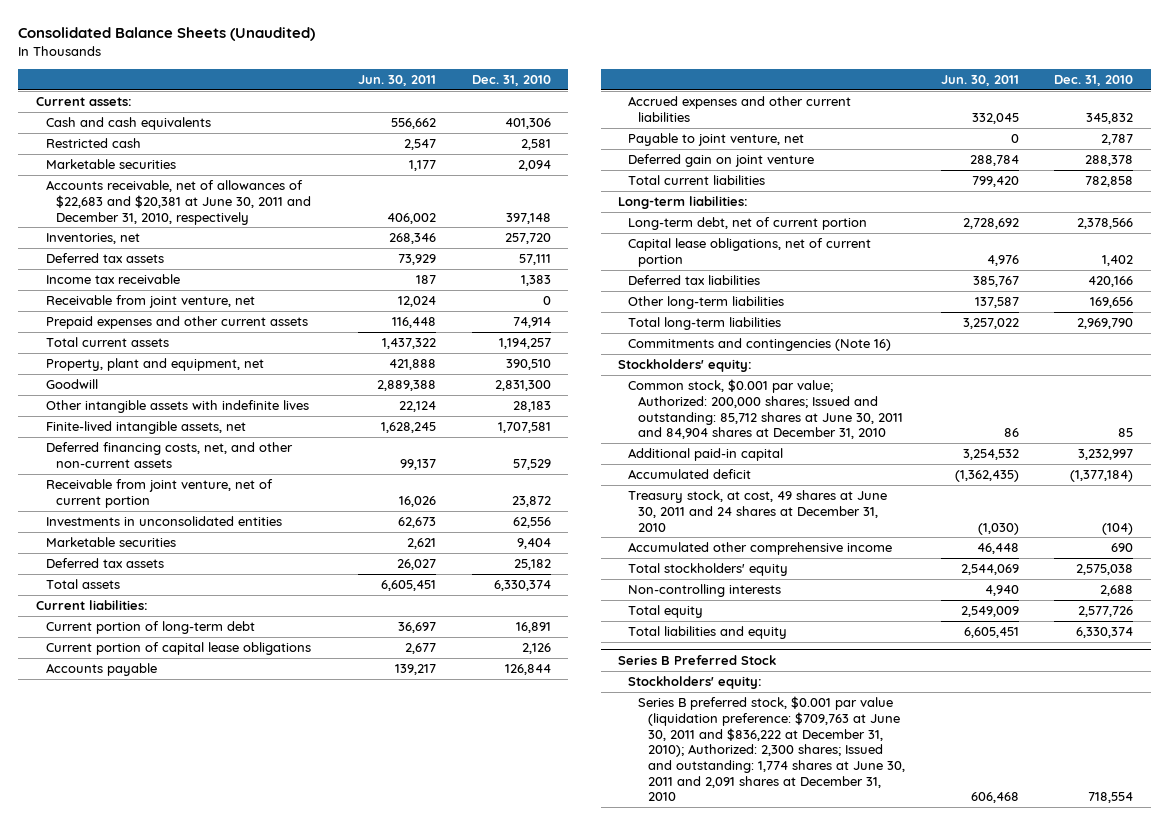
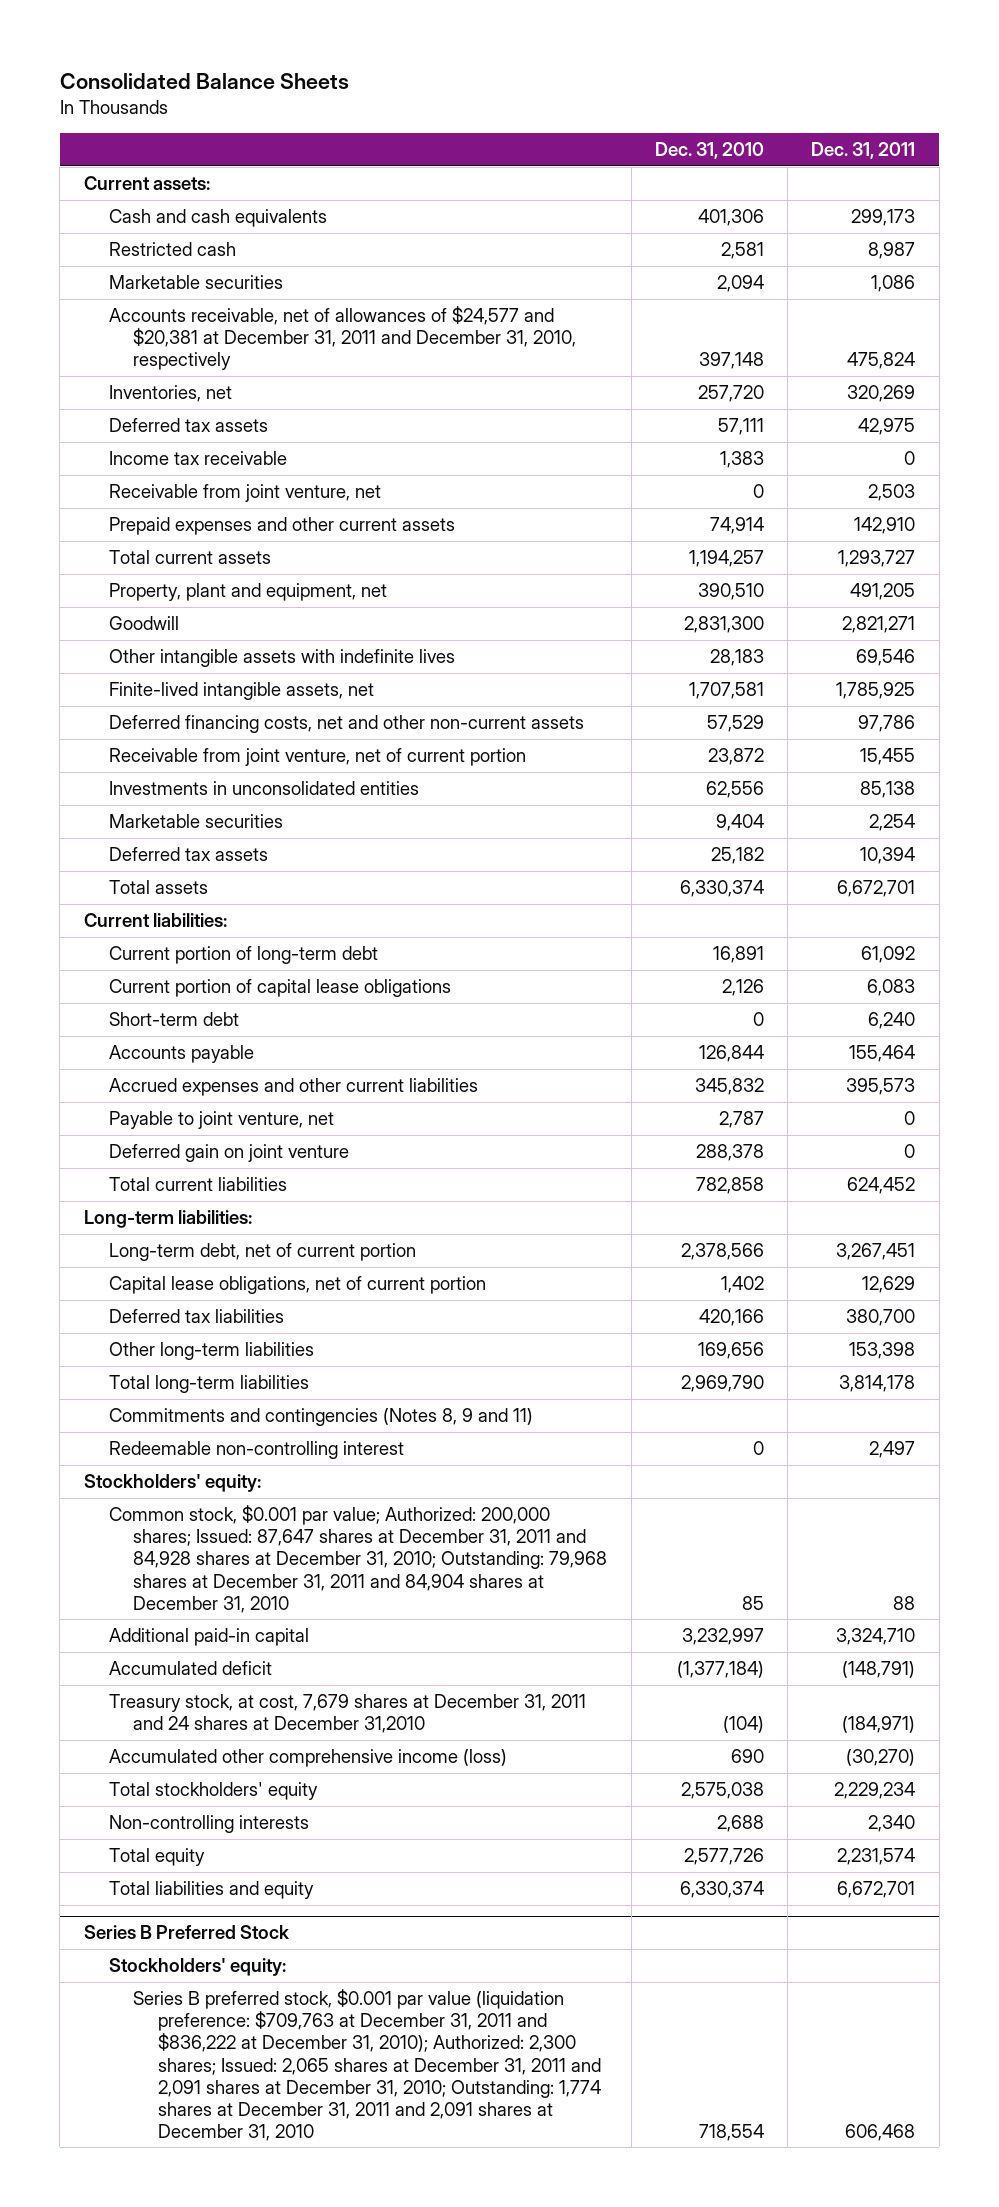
- Consolidated Balance Sheets (Unaudited)
+ Consolidated Balance Sheets
- | Jun. 30, 2011 | Dec. 31, 2010
+ | Dec. 31, 2010 | Dec. 31, 2011
- Accounts receivable, net of allowances of $22,683 and $20,381 at June 30, 2011 and December 31, 2010, respectively | 406,002 | 397,148
+ Accounts receivable, net of allowances of $24,577 and $20,381 at December 31, 2011 and December 31, 2010, respectively | 397,148 | 475,824
- Deferred financing costs, net, and other non-current assets | 99,137 | 57,529
+ Deferred financing costs, net and other non-current assets | 57,529 | 97,786
+ Short-term debt | 0 | 6,240
- Commitments and contingencies (Note 16)
+ Commitments and contingencies (Notes 8, 9 and 11)
+ Redeemable non-controlling interest | 0 | 2,497
- Common stock, $0.001 par value; Authorized: 200,000 shares; Issued and outstanding: 85,712 shares at June 30, 2011 and 84,904 shares at December 31, 2010 | 86 | 85
+ Common stock, $0.001 par value; Authorized: 200,000 shares; Issued: 87,647 shares at December 31, 2011 and 84,928 shares at December 31, 2010; Outstanding: 79,968 shares at December 31, 2011 and 84,904 shares at December 31, 2010 | 85 | 88
- Treasury stock, at cost, 49 shares at June 30, 2011 and 24 shares at December 31, 2010 | (1,030) | (104)
- Accumulated other comprehensive income | 46,448 | 690
+ Treasury stock, at cost, 7,679 shares at December 31, 2011 and 24 shares at December 31,2010 | (104) | (184,971)
+ Accumulated other comprehensive income (loss) | 690 | (30,270)
@ Series B Preferred Stock
- Series B preferred stock, $0.001 par value (liquidation preference: $709,763 at June 30, 2011 and $836,222 at December 31, 2010); Authorized: 2,300 shares; Issued and outstanding: 1,774 shares at June 30, 2011 and 2,091 shares at December 31, 2010 | 606,468 | 718,554
+ Series B preferred stock, $0.001 par value (liquidation preference: $709,763 at December 31, 2011 and $836,222 at December 31, 2010); Authorized: 2,300 shares; Issued: 2,065 shares at December 31, 2011 and 2,091 shares at December 31, 2010; Outstanding: 1,774 shares at December 31, 2011 and 2,091 shares at December 31, 2010 | 718,554 | 606,468

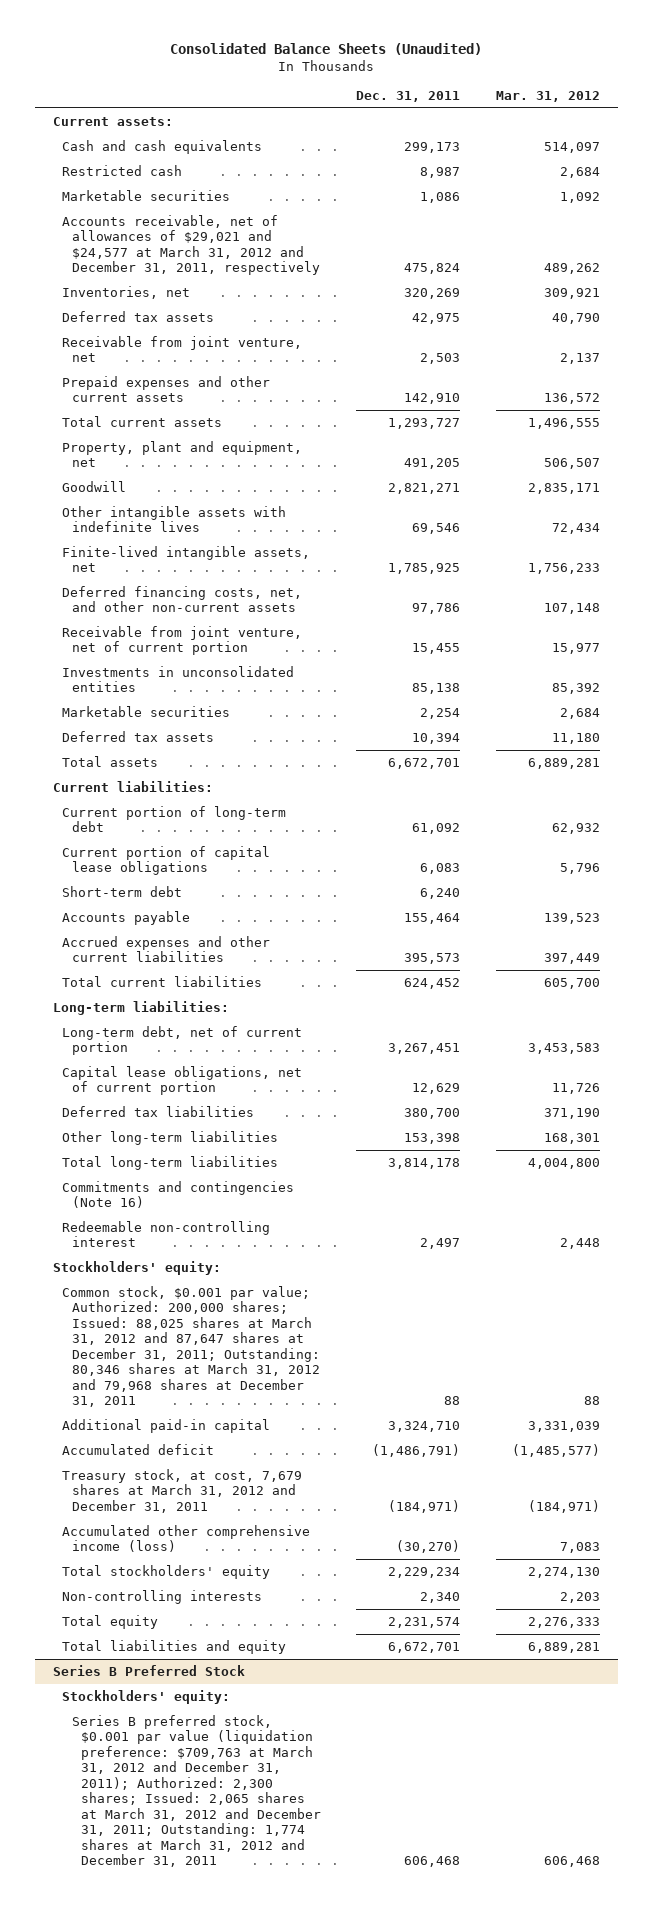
- Consolidated Balance Sheets
+ Consolidated Balance Sheets (Unaudited)
- | Dec. 31, 2010 | Dec. 31, 2011
+ | Dec. 31, 2011 | Mar. 31, 2012
- Accounts receivable, net of allowances of $24,577 and $20,381 at December 31, 2011 and December 31, 2010, respectively | 397,148 | 475,824
+ Accounts receivable, net of allowances of $29,021 and $24,577 at March 31, 2012 and December 31, 2011, respectively | 475,824 | 489,262
- Income tax receivable | 1,383 | 0
- Deferred financing costs, net and other non-current assets | 57,529 | 97,786
+ Deferred financing costs, net, and other non-current assets | 97,786 | 107,148
- Payable to joint venture, net | 2,787 | 0
- Deferred gain on joint venture | 288,378 | 0
- Commitments and contingencies (Notes 8, 9 and 11)
+ Commitments and contingencies (Note 16)
- Common stock, $0.001 par value; Authorized: 200,000 shares; Issued: 87,647 shares at December 31, 2011 and 84,928 shares at December 31, 2010; Outstanding: 79,968 shares at December 31, 2011 and 84,904 shares at December 31, 2010 | 85 | 88
+ Common stock, $0.001 par value; Authorized: 200,000 shares; Issued: 88,025 shares at March 31, 2012 and 87,647 shares at December 31, 2011; Outstanding: 80,346 shares at March 31, 2012 and 79,968 shares at December 31, 2011 | 88 | 88
- Accumulated deficit | (1,377,184) | (148,791)
- Treasury stock, at cost, 7,679 shares at December 31, 2011 and 24 shares at December 31,2010 | (104) | (184,971)
+ Accumulated deficit | (1,486,791) | (1,485,577)
+ Treasury stock, at cost, 7,679 shares at March 31, 2012 and December 31, 2011 | (184,971) | (184,971)
@ Series B Preferred Stock
- Series B preferred stock, $0.001 par value (liquidation preference: $709,763 at December 31, 2011 and $836,222 at December 31, 2010); Authorized: 2,300 shares; Issued: 2,065 shares at December 31, 2011 and 2,091 shares at December 31, 2010; Outstanding: 1,774 shares at December 31, 2011 and 2,091 shares at December 31, 2010 | 718,554 | 606,468
+ Series B preferred stock, $0.001 par value (liquidation preference: $709,763 at March 31, 2012 and December 31, 2011); Authorized: 2,300 shares; Issued: 2,065 shares at March 31, 2012 and December 31, 2011; Outstanding: 1,774 shares at March 31, 2012 and December 31, 2011 | 606,468 | 606,468

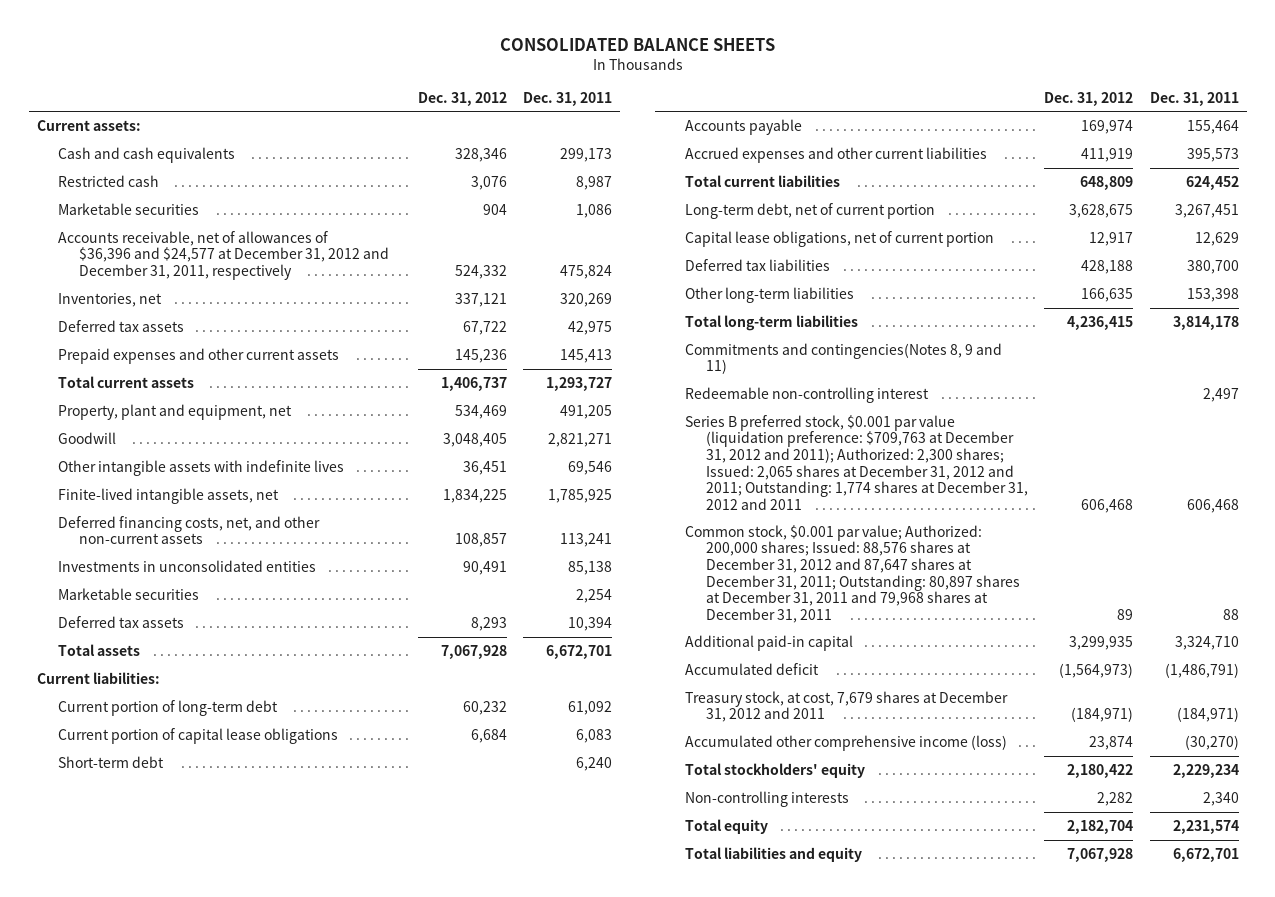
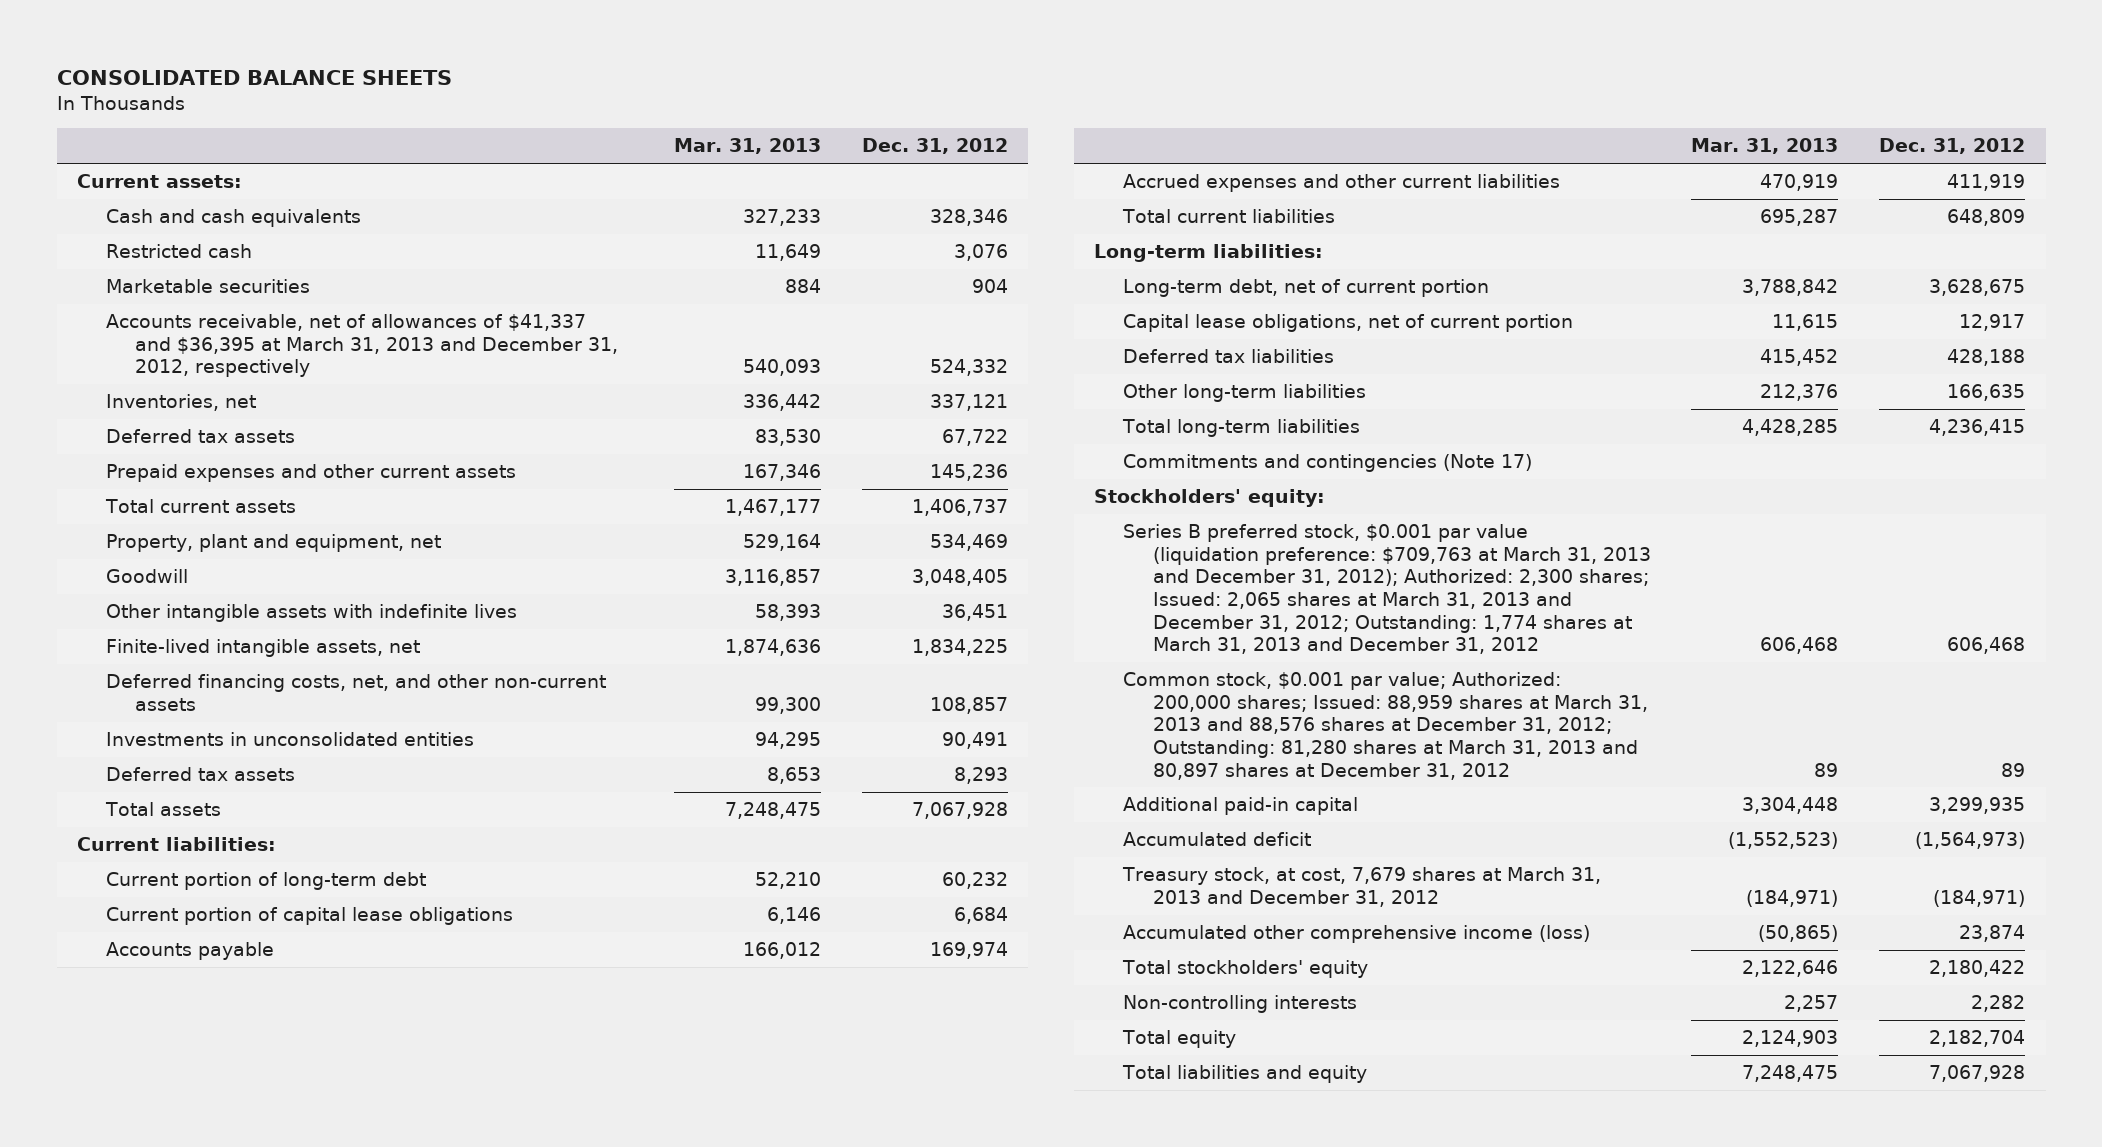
- | Dec. 31, 2012 | Dec. 31, 2011
+ | Mar. 31, 2013 | Dec. 31, 2012
- Accounts receivable, net of allowances of $36,396 and $24,577 at December 31, 2012 and December 31, 2011, respectively | 524,332 | 475,824
+ Accounts receivable, net of allowances of $41,337 and $36,395 at March 31, 2013 and December 31, 2012, respectively | 540,093 | 524,332
- Marketable securities | | 2,254
- Short-term debt | | 6,240
+ Long-term liabilities:
- Commitments and contingencies(Notes 8, 9 and 11)
- Redeemable non-controlling interest | | 2,497
- Series B preferred stock, $0.001 par value (liquidation preference: $709,763 at December 31, 2012 and 2011); Authorized: 2,300 shares; Issued: 2,065 shares at December 31, 2012 and 2011; Outstanding: 1,774 shares at December 31, 2012 and 2011 | 606,468 | 606,468
- Common stock, $0.001 par value; Authorized: 200,000 shares; Issued: 88,576 shares at December 31, 2012 and 87,647 shares at December 31, 2011; Outstanding: 80,897 shares at December 31, 2011 and 79,968 shares at December 31, 2011 | 89 | 88
+ Commitments and contingencies (Note 17)
+ Stockholders' equity:
+ Series B preferred stock, $0.001 par value (liquidation preference: $709,763 at March 31, 2013 and December 31, 2012); Authorized: 2,300 shares; Issued: 2,065 shares at March 31, 2013 and December 31, 2012; Outstanding: 1,774 shares at March 31, 2013 and December 31, 2012 | 606,468 | 606,468
+ Common stock, $0.001 par value; Authorized: 200,000 shares; Issued: 88,959 shares at March 31, 2013 and 88,576 shares at December 31, 2012; Outstanding: 81,280 shares at March 31, 2013 and 80,897 shares at December 31, 2012 | 89 | 89
- Treasury stock, at cost, 7,679 shares at December 31, 2012 and 2011 | (184,971) | (184,971)
+ Treasury stock, at cost, 7,679 shares at March 31, 2013 and December 31, 2012 | (184,971) | (184,971)

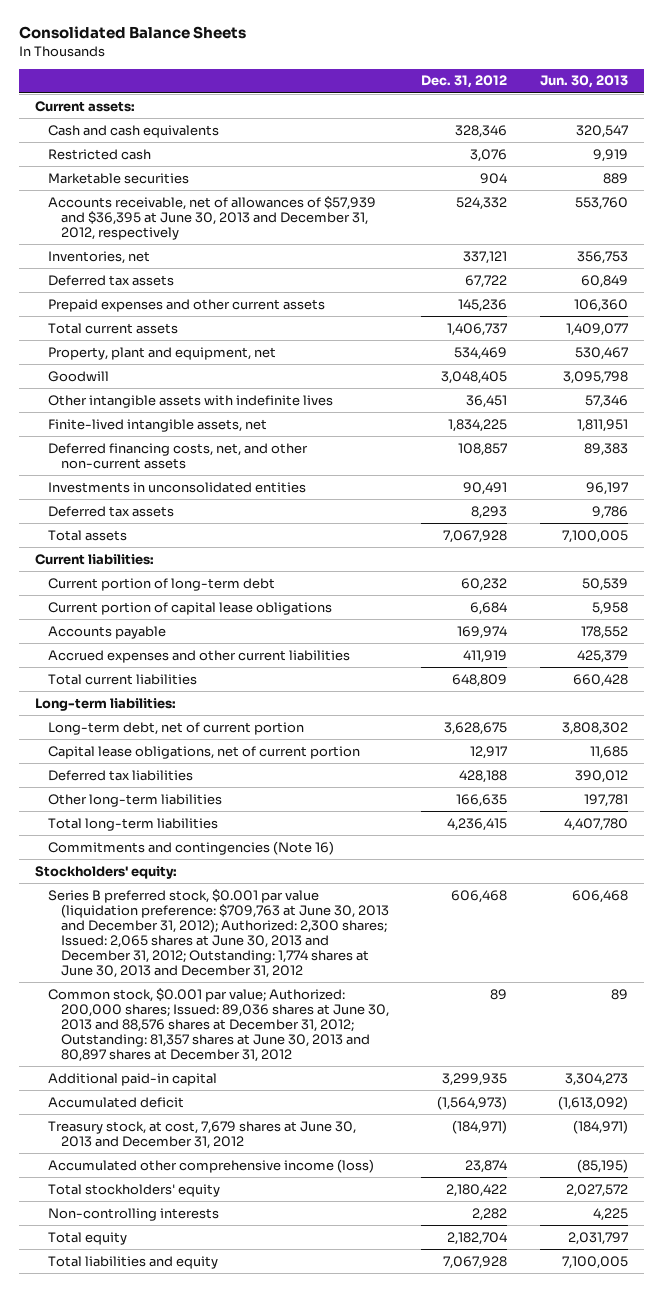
- CONSOLIDATED BALANCE SHEETS
+ Consolidated Balance Sheets
- | Mar. 31, 2013 | Dec. 31, 2012
+ | Dec. 31, 2012 | Jun. 30, 2013
- Accounts receivable, net of allowances of $41,337 and $36,395 at March 31, 2013 and December 31, 2012, respectively | 540,093 | 524,332
+ Accounts receivable, net of allowances of $57,939 and $36,395 at June 30, 2013 and December 31, 2012, respectively | 524,332 | 553,760
- Commitments and contingencies (Note 17)
+ Commitments and contingencies (Note 16)
- Series B preferred stock, $0.001 par value (liquidation preference: $709,763 at March 31, 2013 and December 31, 2012); Authorized: 2,300 shares; Issued: 2,065 shares at March 31, 2013 and December 31, 2012; Outstanding: 1,774 shares at March 31, 2013 and December 31, 2012 | 606,468 | 606,468
- Common stock, $0.001 par value; Authorized: 200,000 shares; Issued: 88,959 shares at March 31, 2013 and 88,576 shares at December 31, 2012; Outstanding: 81,280 shares at March 31, 2013 and 80,897 shares at December 31, 2012 | 89 | 89
+ Series B preferred stock, $0.001 par value (liquidation preference: $709,763 at June 30, 2013 and December 31, 2012); Authorized: 2,300 shares; Issued: 2,065 shares at June 30, 2013 and December 31, 2012; Outstanding: 1,774 shares at June 30, 2013 and December 31, 2012 | 606,468 | 606,468
+ Common stock, $0.001 par value; Authorized: 200,000 shares; Issued: 89,036 shares at June 30, 2013 and 88,576 shares at December 31, 2012; Outstanding: 81,357 shares at June 30, 2013 and 80,897 shares at December 31, 2012 | 89 | 89
- Treasury stock, at cost, 7,679 shares at March 31, 2013 and December 31, 2012 | (184,971) | (184,971)
+ Treasury stock, at cost, 7,679 shares at June 30, 2013 and December 31, 2012 | (184,971) | (184,971)

